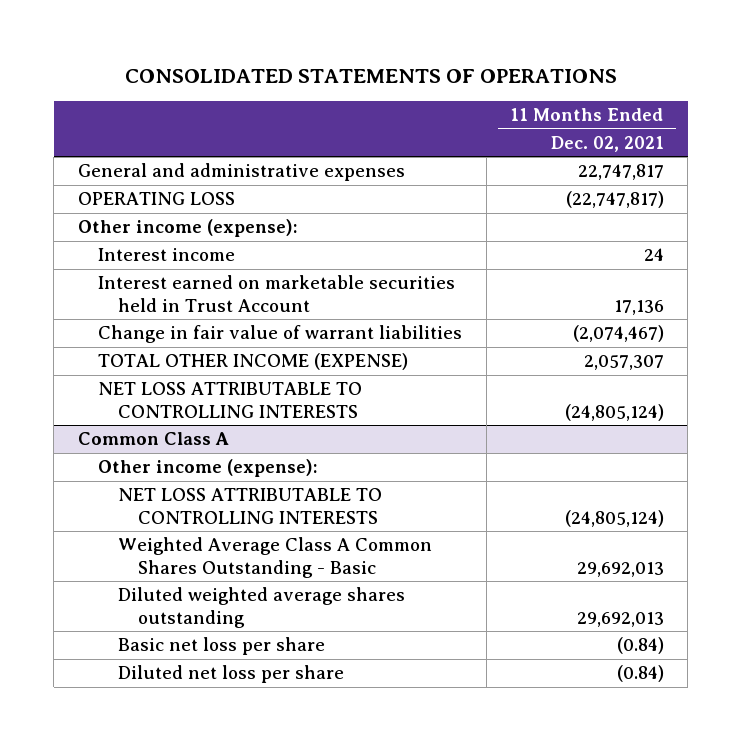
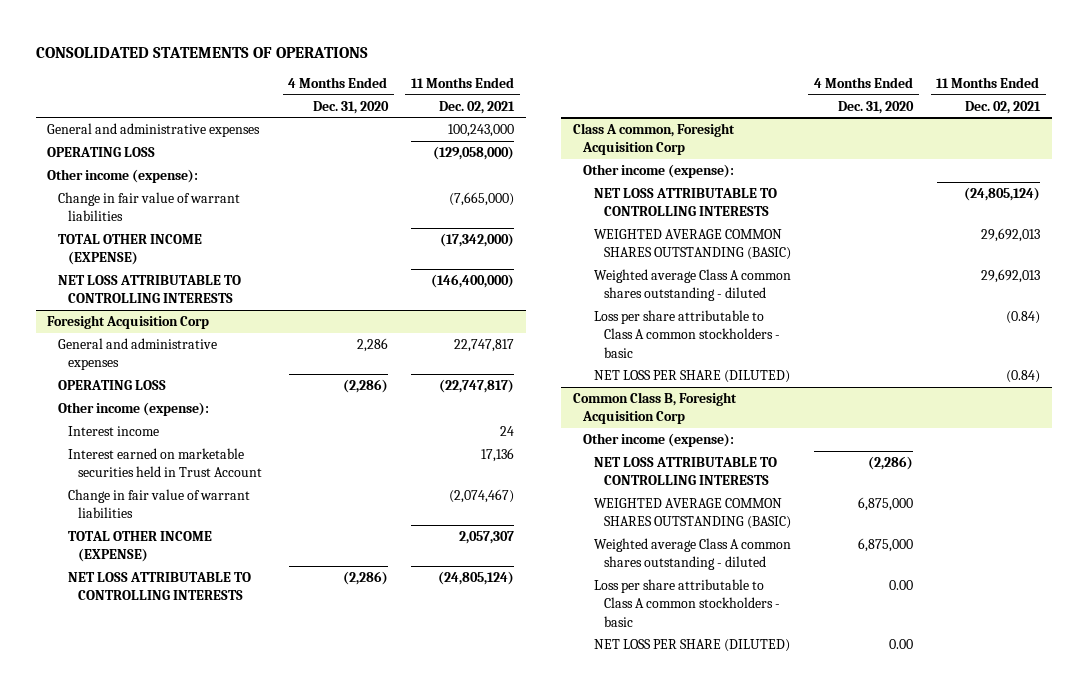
- | 11 Months Ended Dec. 02, 2021
+ | 4 Months Ended Dec. 31, 2020 | 11 Months Ended Dec. 02, 2021
+ General and administrative expenses | | 100,243,000
+ OPERATING LOSS | | (129,058,000)
+ Other income (expense):
+ Change in fair value of warrant liabilities | | (7,665,000)
+ TOTAL OTHER INCOME (EXPENSE) | | (17,342,000)
+ NET LOSS ATTRIBUTABLE TO CONTROLLING INTERESTS | | (146,400,000)
+ Foresight Acquisition Corp
- Common Class A
+ Class A common, Foresight Acquisition Corp
- Weighted Average Class A Common Shares Outstanding - Basic | 29,692,013
- Diluted weighted average shares outstanding | 29,692,013
- Basic net loss per share | (0.84)
- Diluted net loss per share | (0.84)
+ WEIGHTED AVERAGE COMMON SHARES OUTSTANDING (BASIC) | | 29,692,013
+ Weighted average Class A common shares outstanding - diluted | | 29,692,013
+ Loss per share attributable to Class A common stockholders - basic | | (0.84)
+ NET LOSS PER SHARE (DILUTED) | | (0.84)
+ Common Class B, Foresight Acquisition Corp
+ Other income (expense):
+ NET LOSS ATTRIBUTABLE TO CONTROLLING INTERESTS | (2,286) |
+ WEIGHTED AVERAGE COMMON SHARES OUTSTANDING (BASIC) | 6,875,000 |
+ Weighted average Class A common shares outstanding - diluted | 6,875,000 |
+ Loss per share attributable to Class A common stockholders - basic | 0.00 |
+ NET LOSS PER SHARE (DILUTED) | 0.00 |

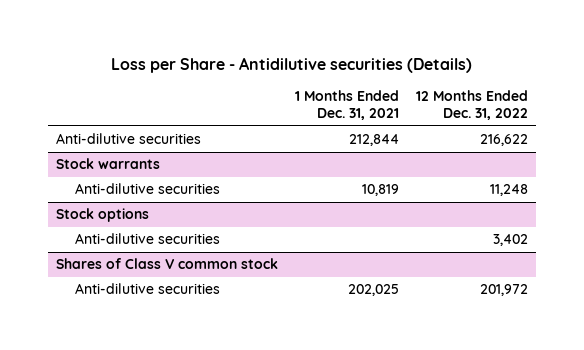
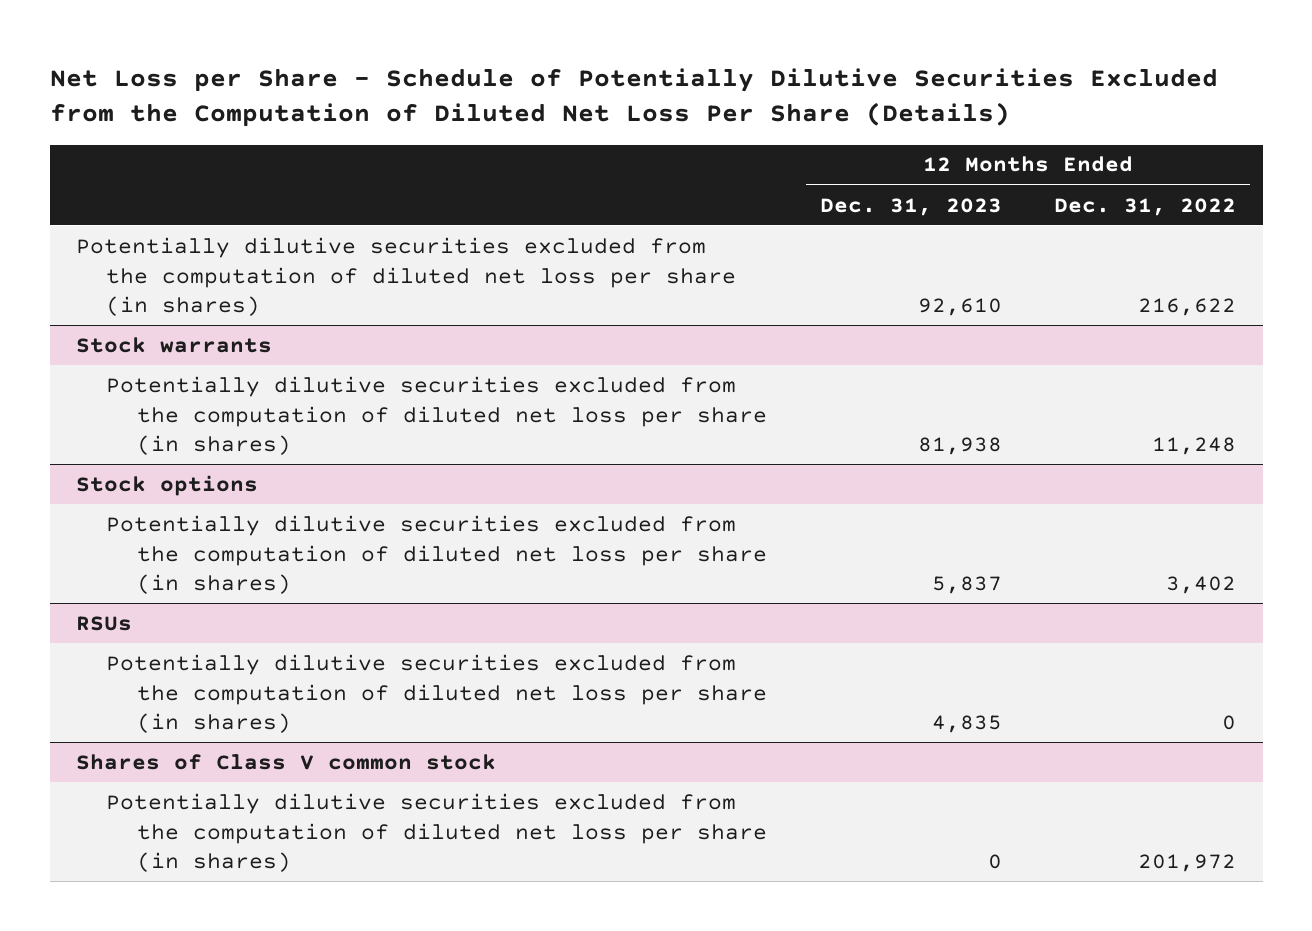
- Loss per Share - Antidilutive securities (Details)
+ Net Loss per Share - Schedule of Potentially Dilutive Securities Excluded from the Computation of Diluted Net Loss Per Share (Details)
- | 1 Months Ended Dec. 31, 2021 | 12 Months Ended Dec. 31, 2022
+ | 12 Months Ended Dec. 31, 2023 | 12 Months Ended Dec. 31, 2022
- Anti-dilutive securities | 212,844 | 216,622
+ Potentially dilutive securities excluded from the computation of diluted net loss per share (in shares) | 92,610 | 216,622
@ Stock warrants
- Anti-dilutive securities | 10,819 | 11,248
+ Potentially dilutive securities excluded from the computation of diluted net loss per share (in shares) | 81,938 | 11,248
@ Stock options
- Anti-dilutive securities | | 3,402
+ Potentially dilutive securities excluded from the computation of diluted net loss per share (in shares) | 5,837 | 3,402
+ RSUs
+ Potentially dilutive securities excluded from the computation of diluted net loss per share (in shares) | 4,835 | 0
@ Shares of Class V common stock
- Anti-dilutive securities | 202,025 | 201,972
+ Potentially dilutive securities excluded from the computation of diluted net loss per share (in shares) | 0 | 201,972

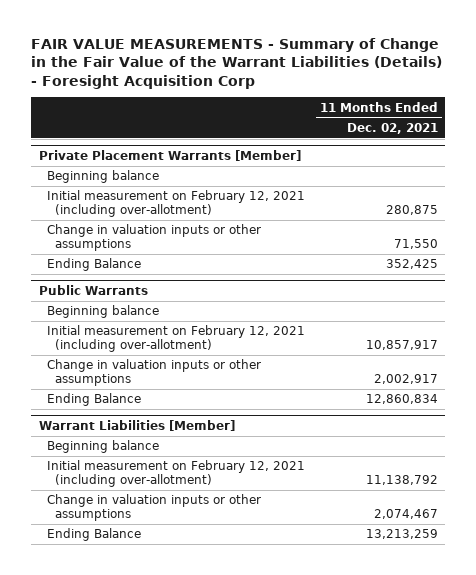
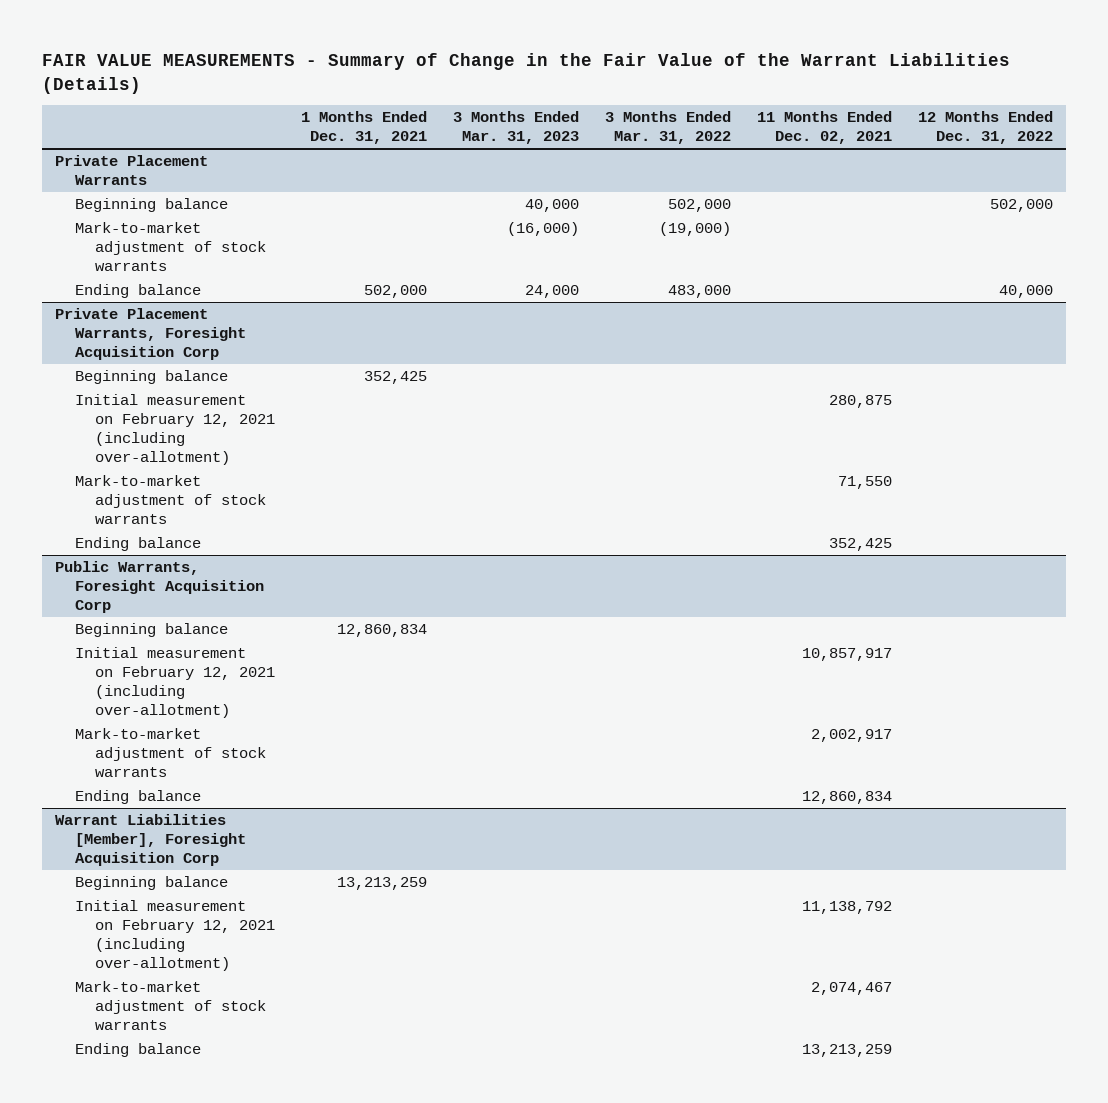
- FAIR VALUE MEASUREMENTS - Summary of Change in the Fair Value of the Warrant Liabilities (Details) - Foresight Acquisition Corp
+ FAIR VALUE MEASUREMENTS - Summary of Change in the Fair Value of the Warrant Liabilities (Details)
- | 11 Months Ended Dec. 02, 2021
+ | 1 Months Ended Dec. 31, 2021 | 3 Months Ended Mar. 31, 2023 | 3 Months Ended Mar. 31, 2022 | 11 Months Ended Dec. 02, 2021 | 12 Months Ended Dec. 31, 2022
- Private Placement Warrants [Member]
+ Private Placement Warrants
+ Mark-to-market adjustment of stock warrants | | (16,000) | (19,000) | |
+ Ending balance | 502,000 | 24,000 | 483,000 | | 40,000
+ Private Placement Warrants, Foresight Acquisition Corp
+ Beginning balance | 352,425 | | | |
- Change in valuation inputs or other assumptions | 71,550
- Ending Balance | 352,425
- Public Warrants
+ Mark-to-market adjustment of stock warrants | | | | 71,550 |
+ Ending balance | | | | 352,425 |
+ Public Warrants, Foresight Acquisition Corp
- Change in valuation inputs or other assumptions | 2,002,917
- Ending Balance | 12,860,834
- Warrant Liabilities [Member]
+ Mark-to-market adjustment of stock warrants | | | | 2,002,917 |
+ Ending balance | | | | 12,860,834 |
+ Warrant Liabilities [Member], Foresight Acquisition Corp
- Change in valuation inputs or other assumptions | 2,074,467
- Ending Balance | 13,213,259
+ Mark-to-market adjustment of stock warrants | | | | 2,074,467 |
+ Ending balance | | | | 13,213,259 |

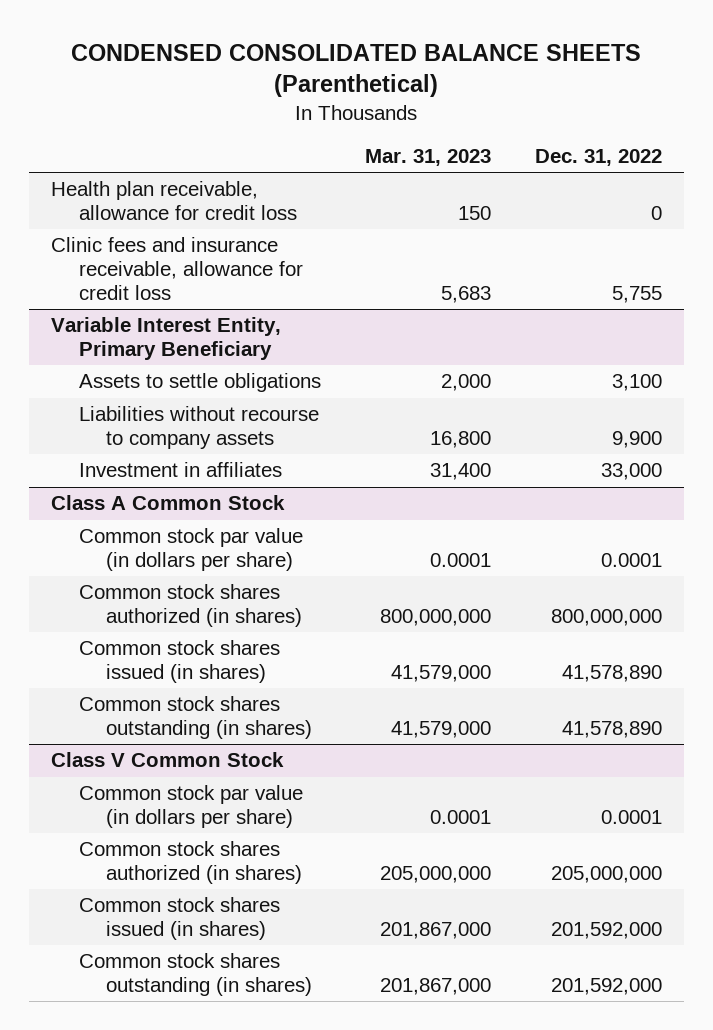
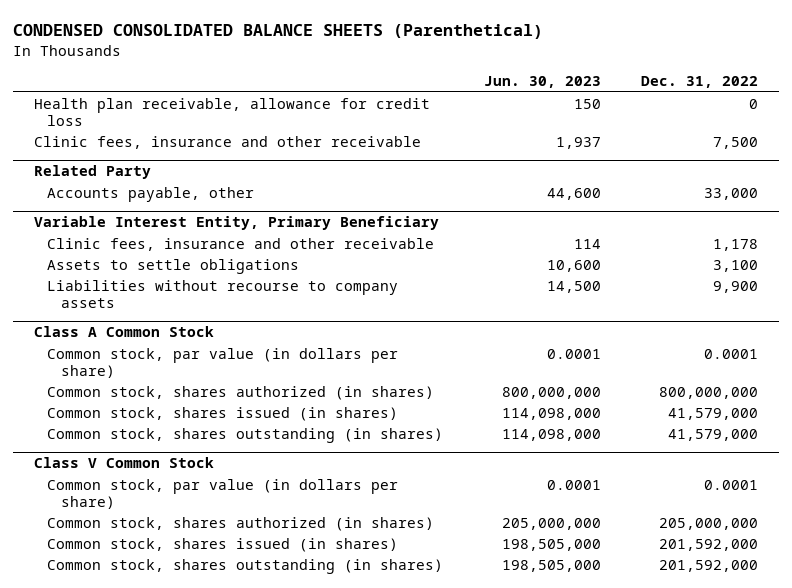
- | Mar. 31, 2023 | Dec. 31, 2022
+ | Jun. 30, 2023 | Dec. 31, 2022
- Clinic fees and insurance receivable, allowance for credit loss | 5,683 | 5,755
+ Clinic fees, insurance and other receivable | 1,937 | 7,500
+ Related Party
+ Accounts payable, other | 44,600 | 33,000
@ Variable Interest Entity, Primary Beneficiary
+ Clinic fees, insurance and other receivable | 114 | 1,178
- Investment in affiliates | 31,400 | 33,000
@ Class A Common Stock
- Common stock par value (in dollars per share) | 0.0001 | 0.0001
- Common stock shares authorized (in shares) | 800,000,000 | 800,000,000
- Common stock shares issued (in shares) | 41,579,000 | 41,578,890
- Common stock shares outstanding (in shares) | 41,579,000 | 41,578,890
+ Common stock, par value (in dollars per share) | 0.0001 | 0.0001
+ Common stock, shares authorized (in shares) | 800,000,000 | 800,000,000
+ Common stock, shares issued (in shares) | 114,098,000 | 41,579,000
+ Common stock, shares outstanding (in shares) | 114,098,000 | 41,579,000
@ Class V Common Stock
- Common stock par value (in dollars per share) | 0.0001 | 0.0001
- Common stock shares authorized (in shares) | 205,000,000 | 205,000,000
- Common stock shares issued (in shares) | 201,867,000 | 201,592,000
- Common stock shares outstanding (in shares) | 201,867,000 | 201,592,000
+ Common stock, par value (in dollars per share) | 0.0001 | 0.0001
+ Common stock, shares authorized (in shares) | 205,000,000 | 205,000,000
+ Common stock, shares issued (in shares) | 198,505,000 | 201,592,000
+ Common stock, shares outstanding (in shares) | 198,505,000 | 201,592,000

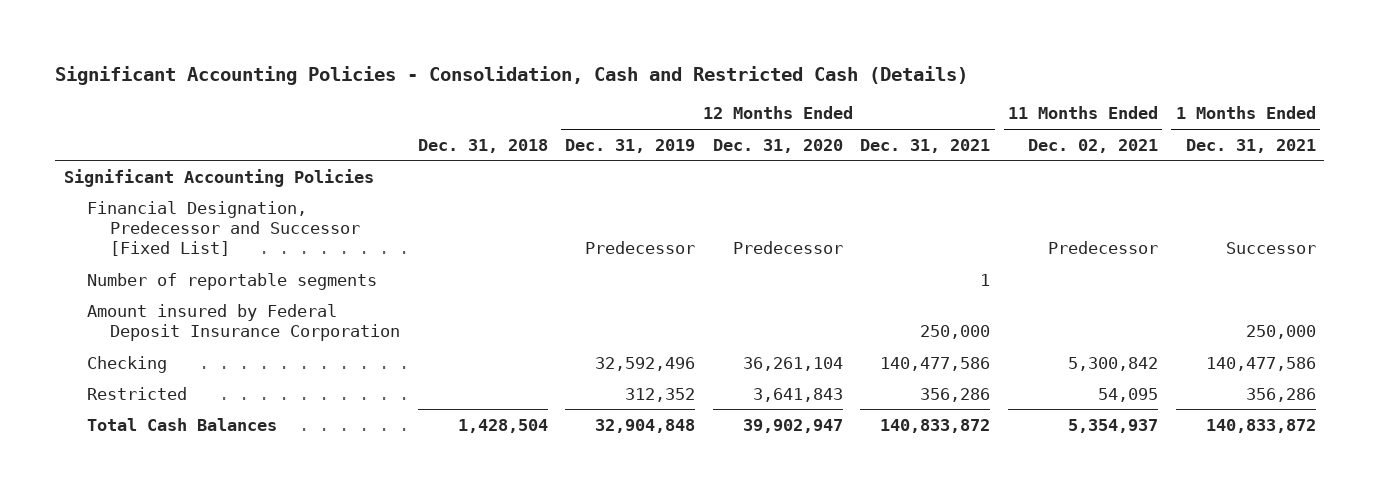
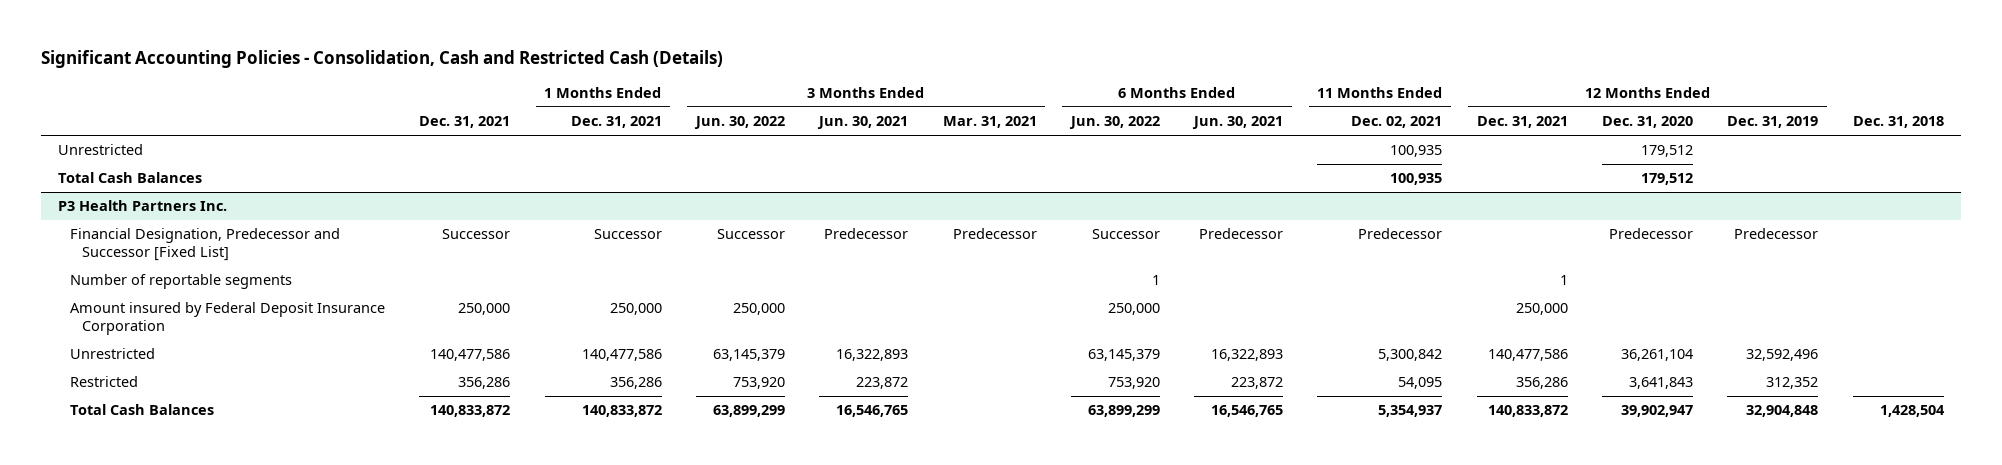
- | Dec. 31, 2018 | 12 Months Ended Dec. 31, 2019 | 12 Months Ended Dec. 31, 2020 | 12 Months Ended Dec. 31, 2021 | 11 Months Ended Dec. 02, 2021 | 1 Months Ended Dec. 31, 2021
+ | Dec. 31, 2021 | 1 Months Ended Dec. 31, 2021 | 3 Months Ended Jun. 30, 2022 | 3 Months Ended Jun. 30, 2021 | 3 Months Ended Mar. 31, 2021 | 6 Months Ended Jun. 30, 2022 | 6 Months Ended Jun. 30, 2021 | 11 Months Ended Dec. 02, 2021 | 12 Months Ended Dec. 31, 2021 | 12 Months Ended Dec. 31, 2020 | 12 Months Ended Dec. 31, 2019 | Dec. 31, 2018
- Significant Accounting Policies
+ Unrestricted | | | | | | | | 100,935 | | 179,512 | |
+ Total Cash Balances | | | | | | | | 100,935 | | 179,512 | |
+ P3 Health Partners Inc.
- Checking | | 32,592,496 | 36,261,104 | 140,477,586 | 5,300,842 | 140,477,586
+ Unrestricted | 140,477,586 | 140,477,586 | 63,145,379 | 16,322,893 | | 63,145,379 | 16,322,893 | 5,300,842 | 140,477,586 | 36,261,104 | 32,592,496 |

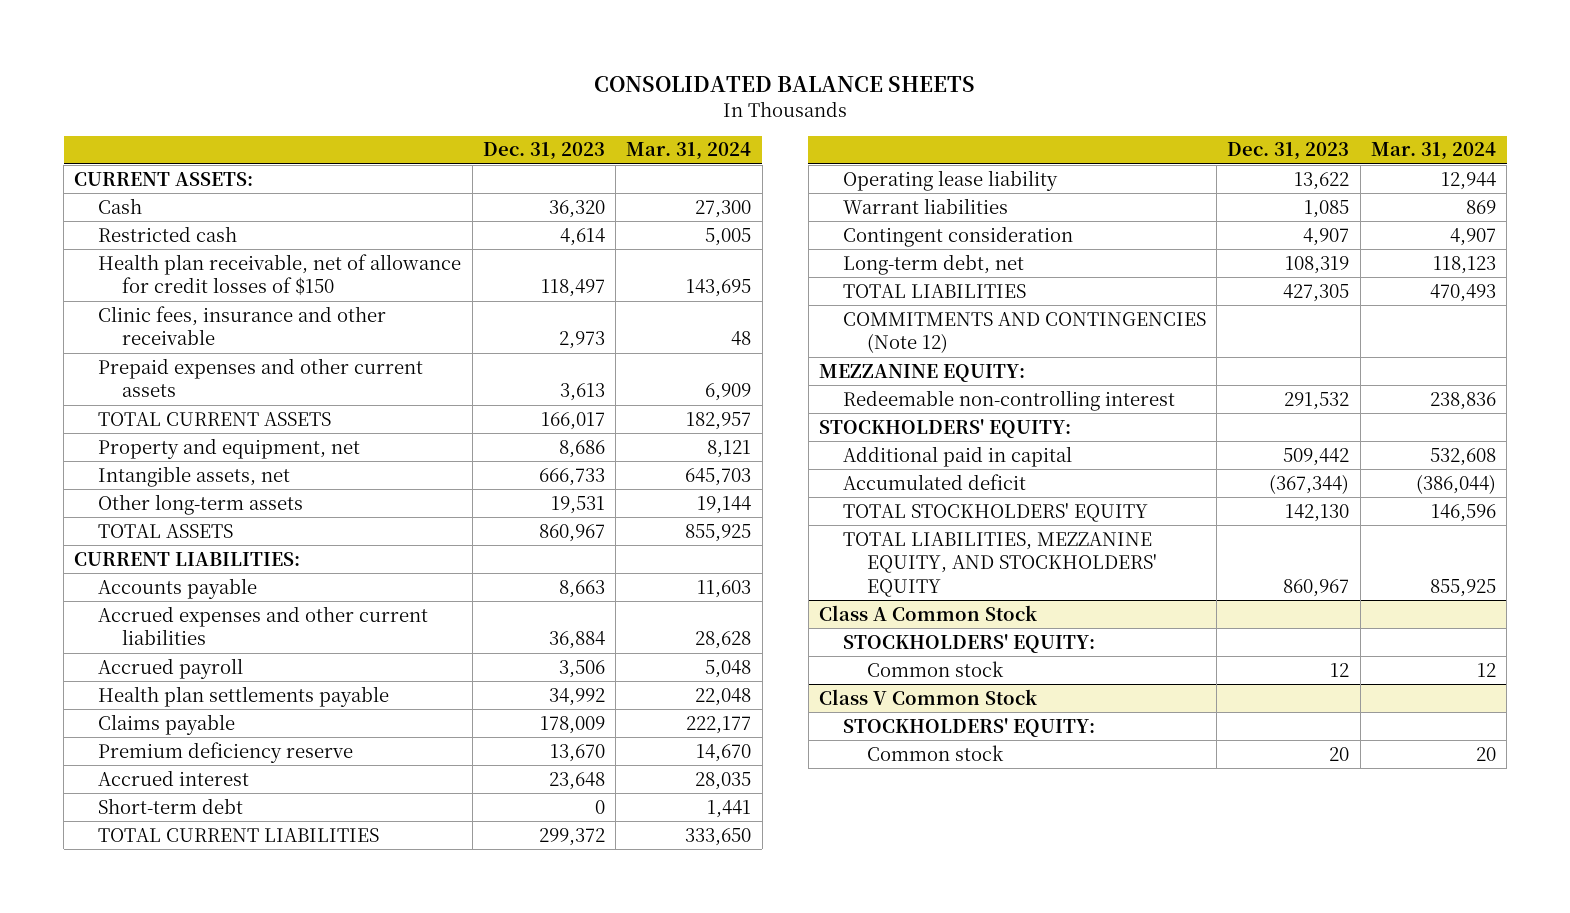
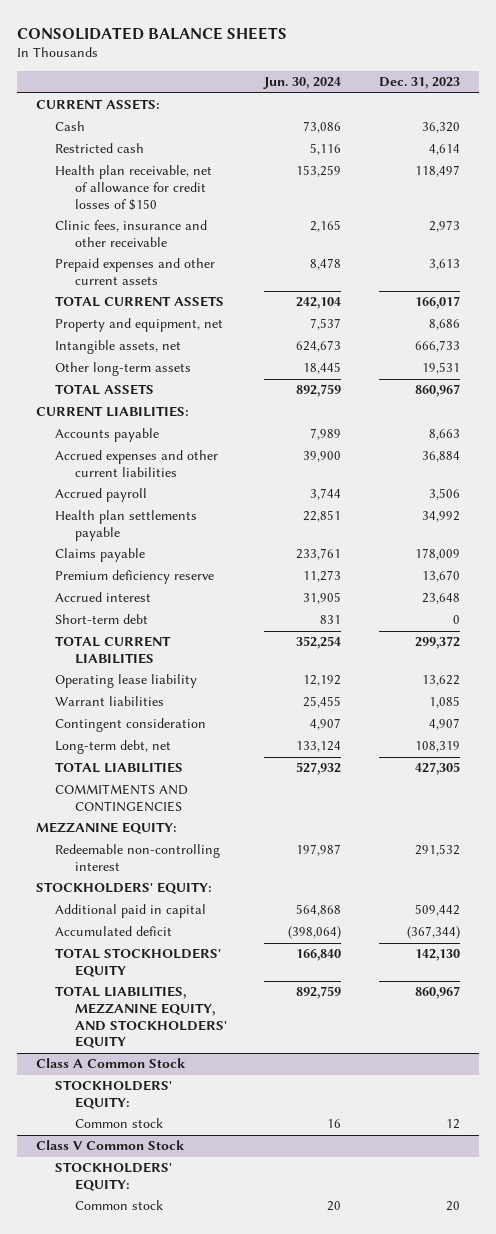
- | Dec. 31, 2023 | Mar. 31, 2024
+ | Jun. 30, 2024 | Dec. 31, 2023
- COMMITMENTS AND CONTINGENCIES (Note 12)
+ COMMITMENTS AND CONTINGENCIES

